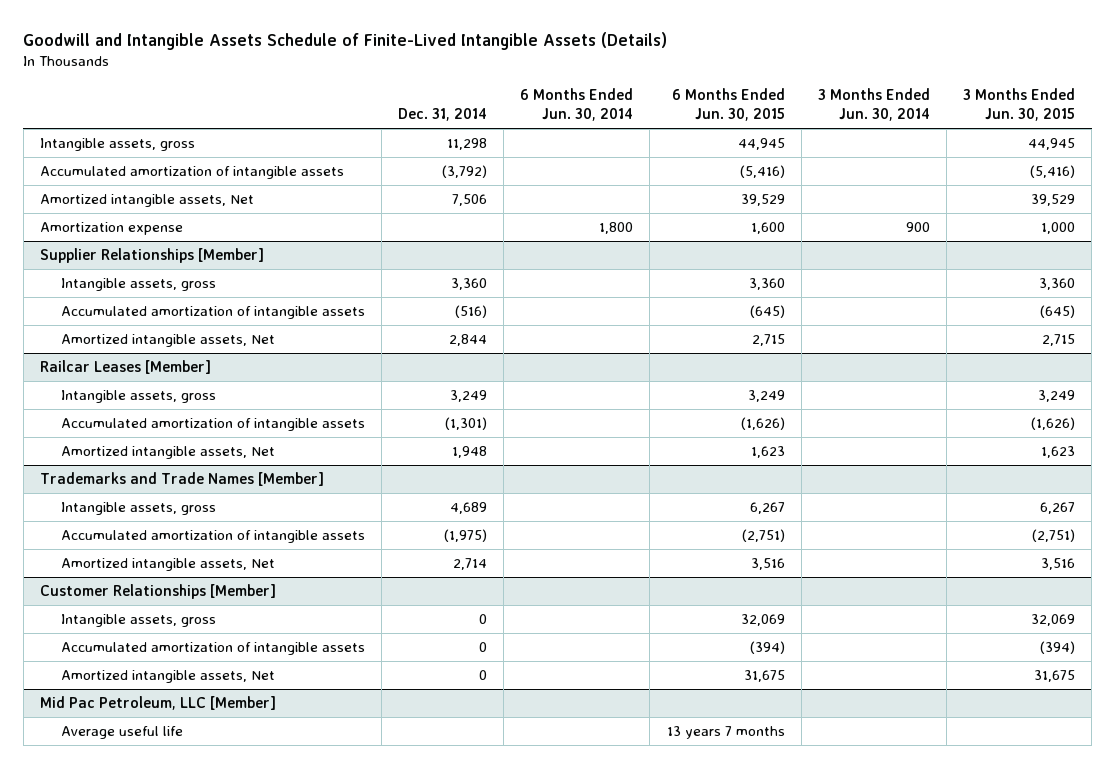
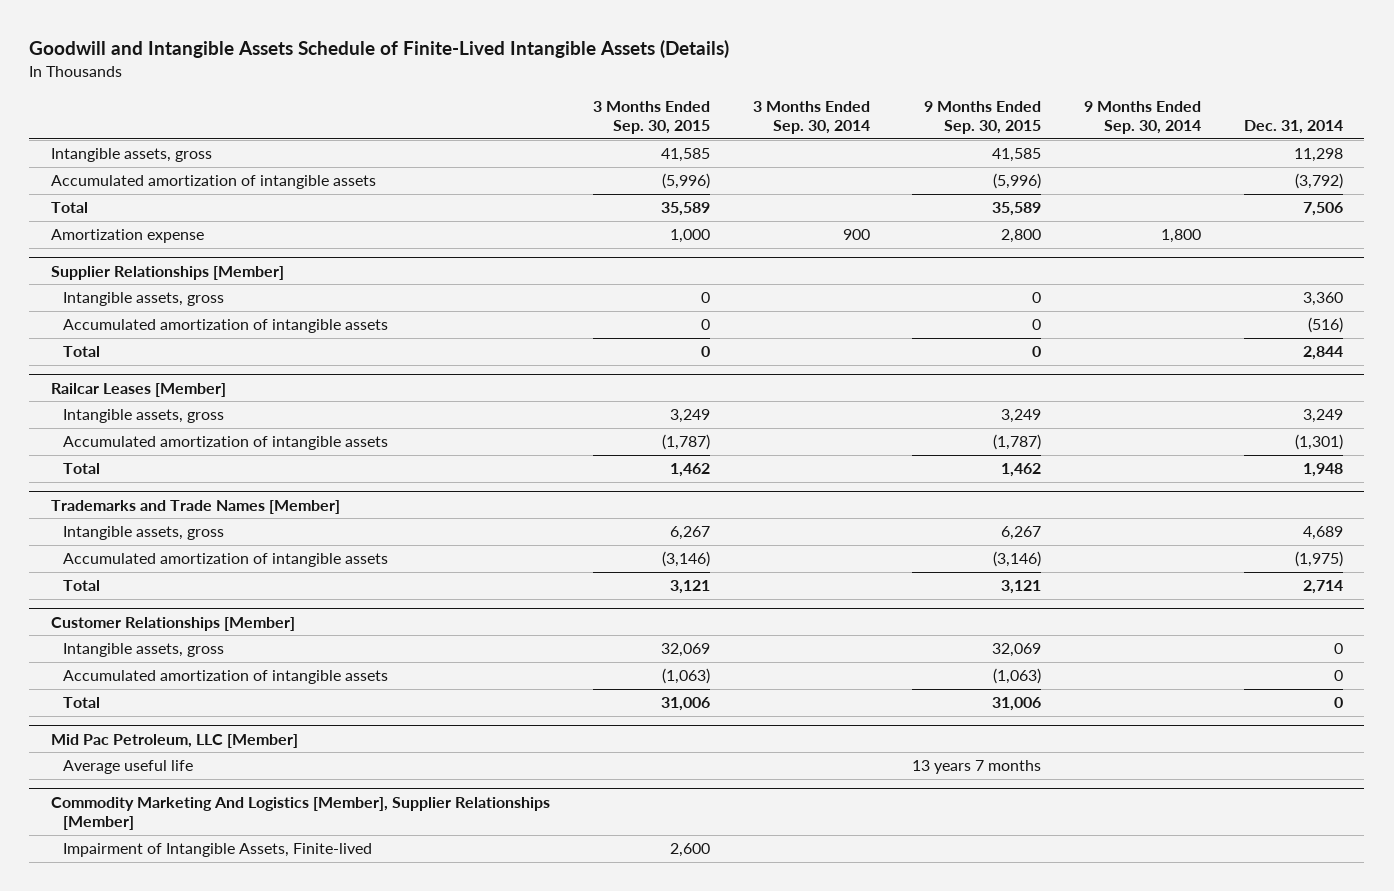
- | Dec. 31, 2014 | 6 Months Ended Jun. 30, 2014 | 6 Months Ended Jun. 30, 2015 | 3 Months Ended Jun. 30, 2014 | 3 Months Ended Jun. 30, 2015
+ | 3 Months Ended Sep. 30, 2015 | 3 Months Ended Sep. 30, 2014 | 9 Months Ended Sep. 30, 2015 | 9 Months Ended Sep. 30, 2014 | Dec. 31, 2014
- Amortized intangible assets, Net | 7,506 | | 39,529 | | 39,529
+ Total | 35,589 | | 35,589 | | 7,506
@ Supplier Relationships [Member]
- Amortized intangible assets, Net | 2,844 | | 2,715 | | 2,715
+ Total | 0 | | 0 | | 2,844
@ Railcar Leases [Member]
- Amortized intangible assets, Net | 1,948 | | 1,623 | | 1,623
+ Total | 1,462 | | 1,462 | | 1,948
@ Trademarks and Trade Names [Member]
- Amortized intangible assets, Net | 2,714 | | 3,516 | | 3,516
+ Total | 3,121 | | 3,121 | | 2,714
@ Customer Relationships [Member]
- Amortized intangible assets, Net | 0 | | 31,675 | | 31,675
+ Total | 31,006 | | 31,006 | | 0
+ Commodity Marketing And Logistics [Member], Supplier Relationships [Member]
+ Impairment of Intangible Assets, Finite-lived | 2,600 | | | |

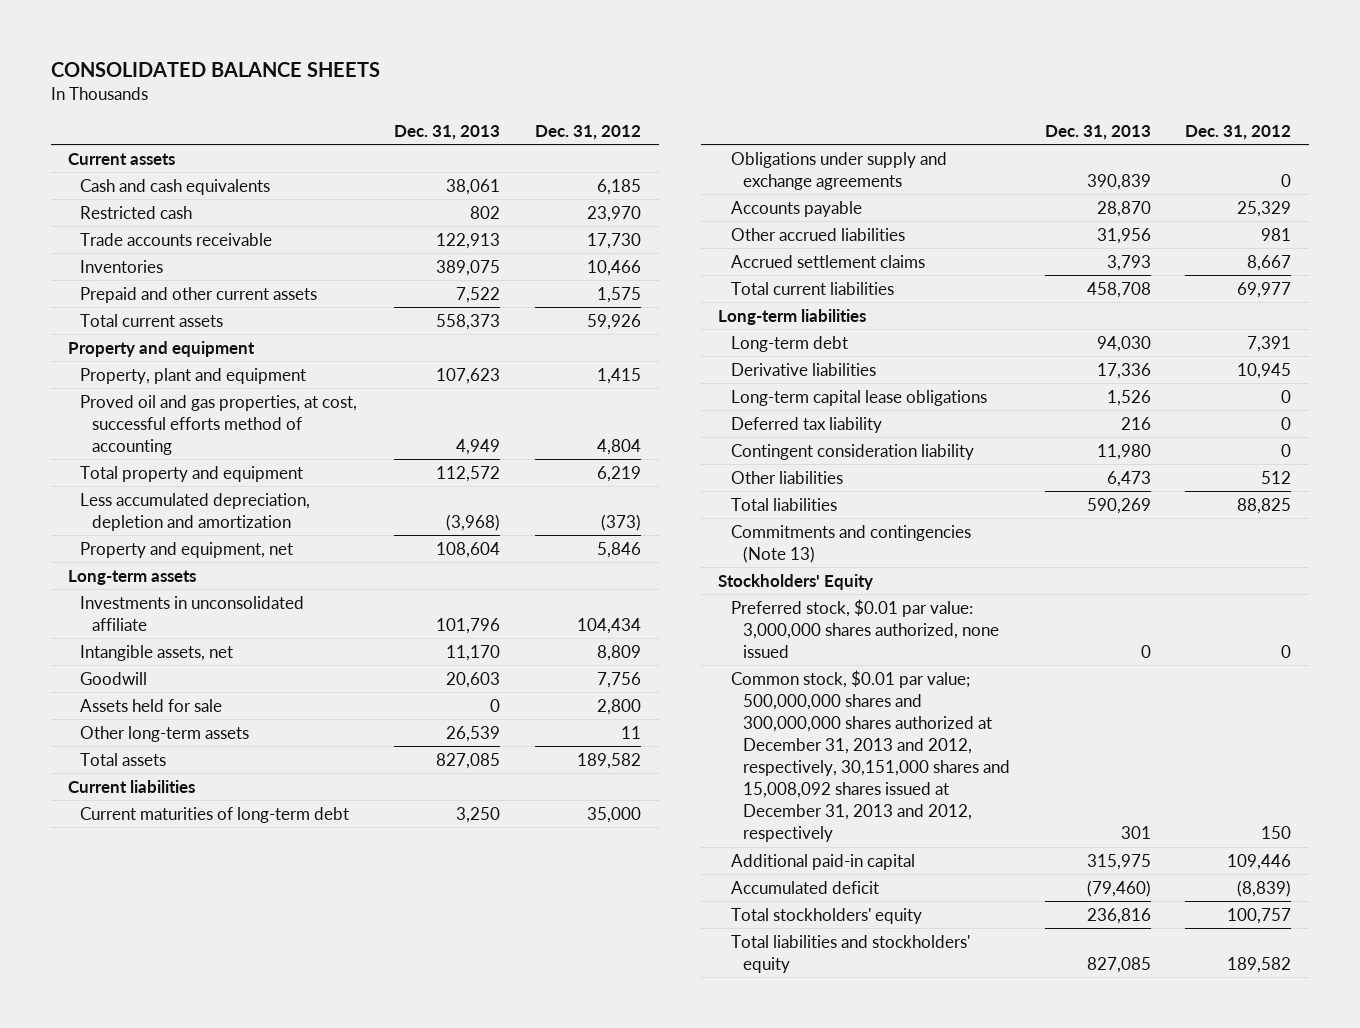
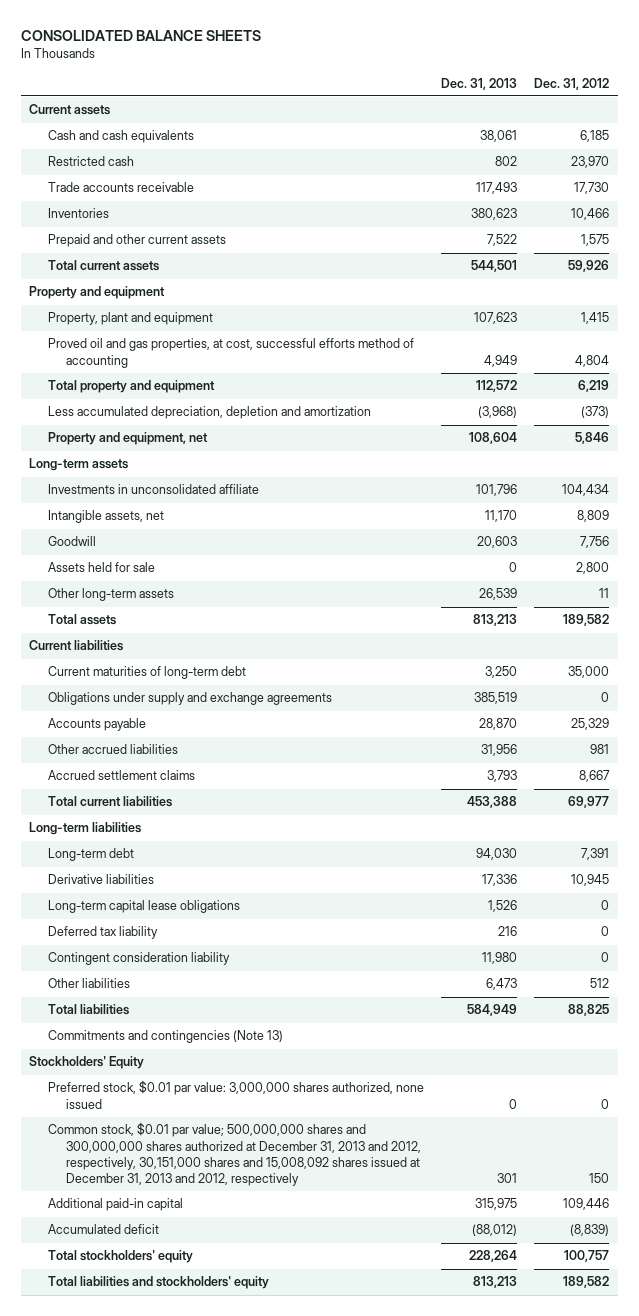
- Trade accounts receivable | 122,913 | 17,730
- Inventories | 389,075 | 10,466
+ Trade accounts receivable | 117,493 | 17,730
+ Inventories | 380,623 | 10,466
- Total current assets | 558,373 | 59,926
+ Total current assets | 544,501 | 59,926
- Total assets | 827,085 | 189,582
+ Total assets | 813,213 | 189,582
- Obligations under supply and exchange agreements | 390,839 | 0
+ Obligations under supply and exchange agreements | 385,519 | 0
- Total current liabilities | 458,708 | 69,977
+ Total current liabilities | 453,388 | 69,977
- Total liabilities | 590,269 | 88,825
+ Total liabilities | 584,949 | 88,825
- Accumulated deficit | (79,460) | (8,839)
- Total stockholders' equity | 236,816 | 100,757
- Total liabilities and stockholders' equity | 827,085 | 189,582
+ Accumulated deficit | (88,012) | (8,839)
+ Total stockholders' equity | 228,264 | 100,757
+ Total liabilities and stockholders' equity | 813,213 | 189,582

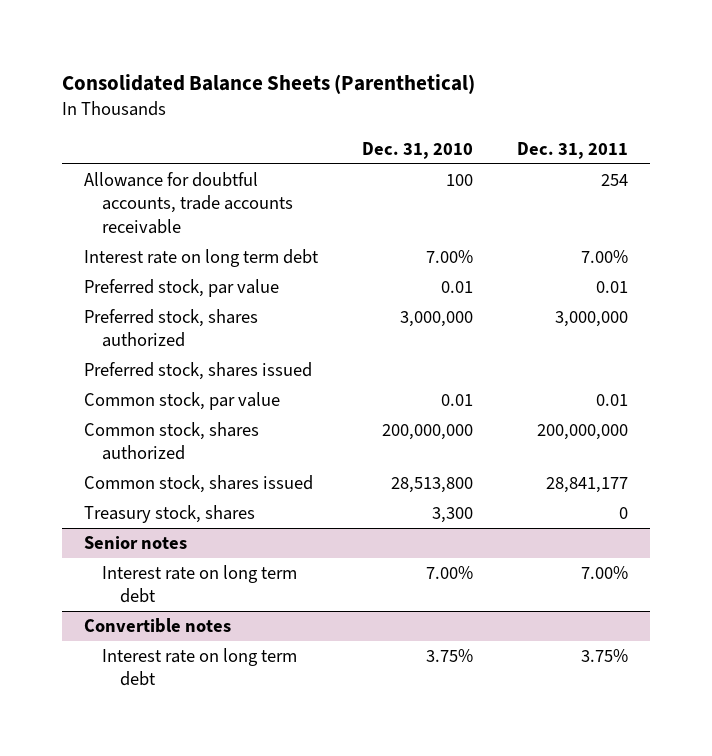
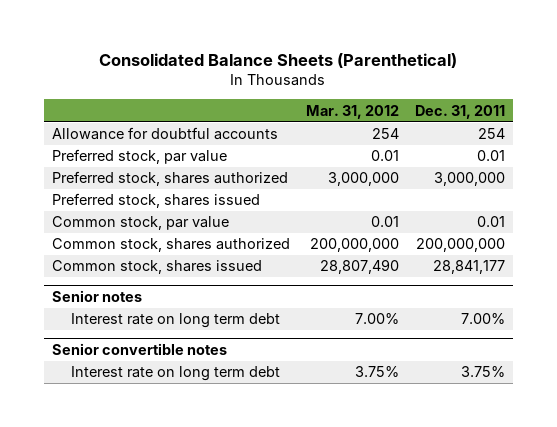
- | Dec. 31, 2010 | Dec. 31, 2011
+ | Mar. 31, 2012 | Dec. 31, 2011
- Allowance for doubtful accounts, trade accounts receivable | 100 | 254
- Interest rate on long term debt | 7.00% | 7.00%
+ Allowance for doubtful accounts | 254 | 254
- Treasury stock, shares | 3,300 | 0
- Convertible notes
+ Senior convertible notes

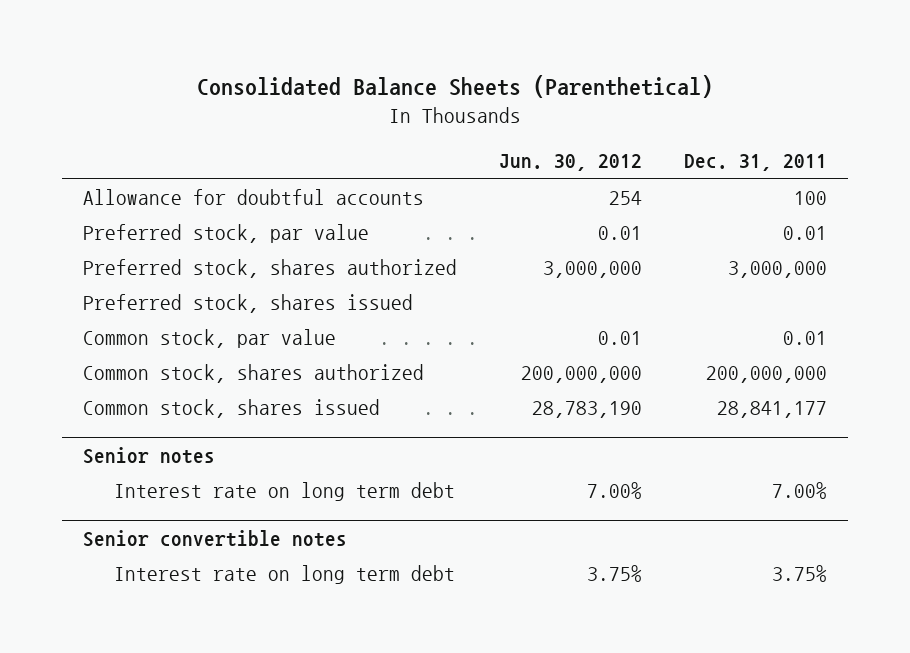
- | Mar. 31, 2012 | Dec. 31, 2011
+ | Jun. 30, 2012 | Dec. 31, 2011
- Allowance for doubtful accounts | 254 | 254
+ Allowance for doubtful accounts | 254 | 100

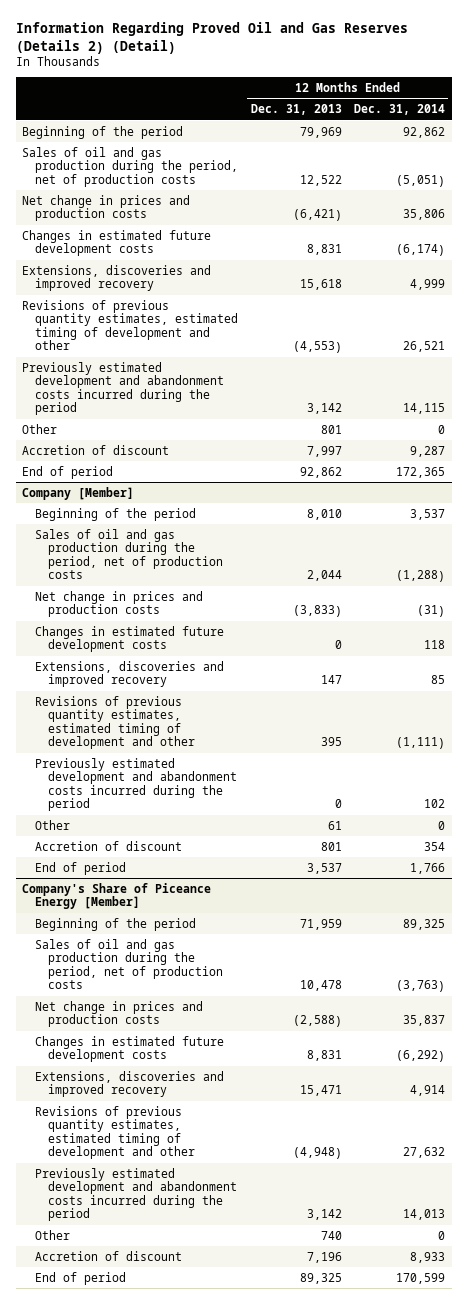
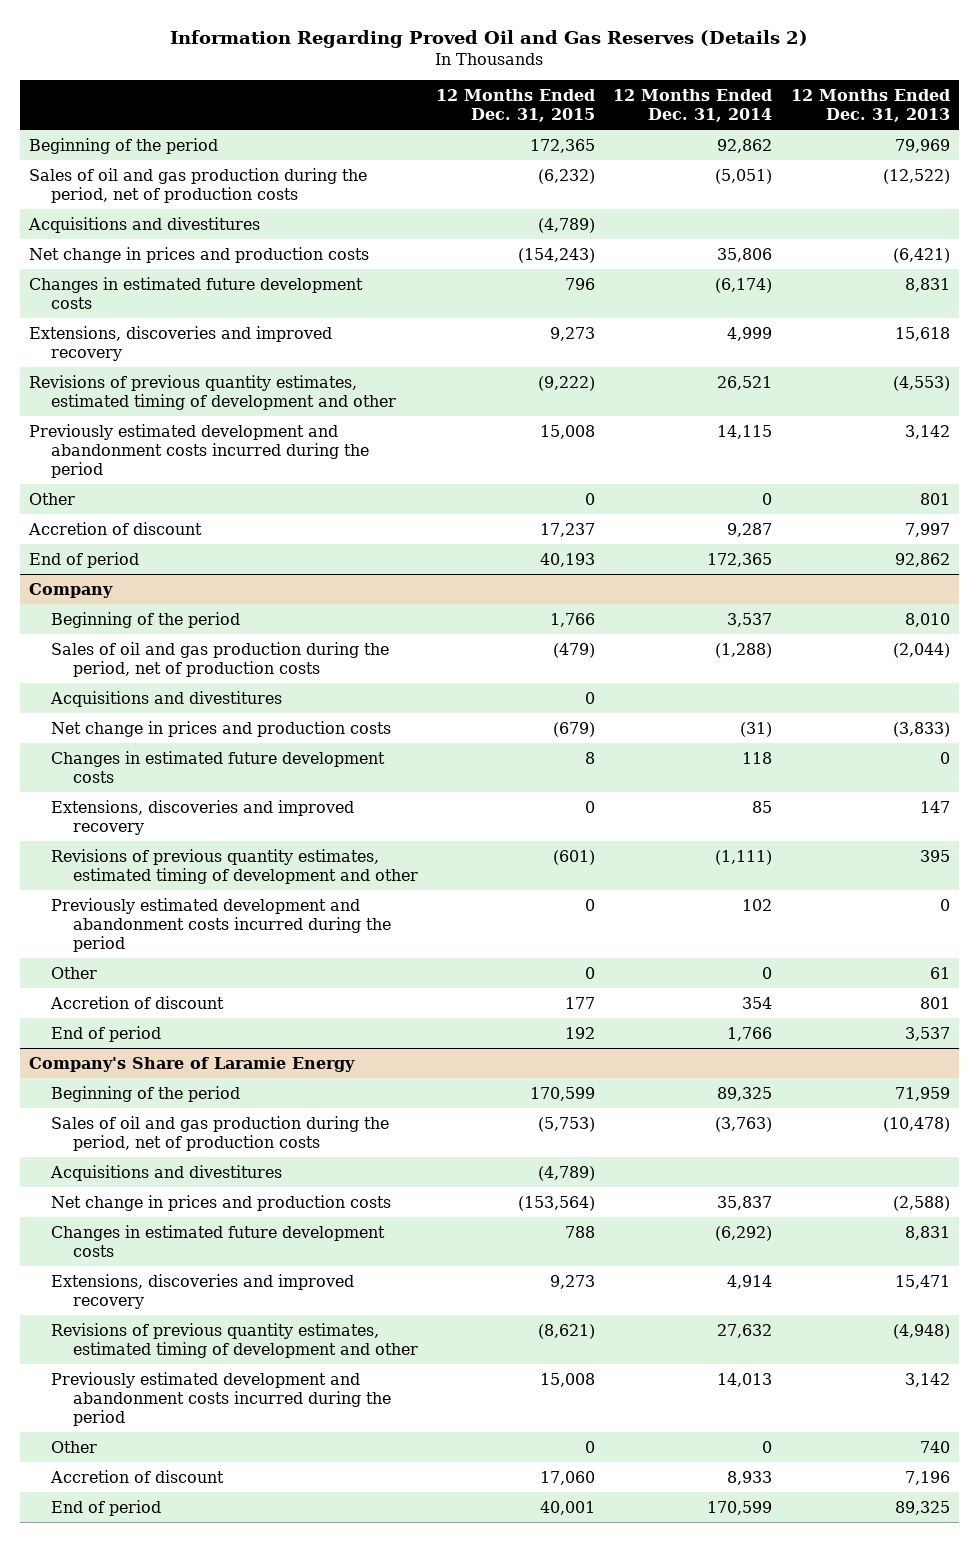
- Information Regarding Proved Oil and Gas Reserves (Details 2) (Detail)
+ Information Regarding Proved Oil and Gas Reserves (Details 2)
- | 12 Months Ended Dec. 31, 2013 | 12 Months Ended Dec. 31, 2014
+ | 12 Months Ended Dec. 31, 2015 | 12 Months Ended Dec. 31, 2014 | 12 Months Ended Dec. 31, 2013
- Sales of oil and gas production during the period, net of production costs | 12,522 | (5,051)
+ Sales of oil and gas production during the period, net of production costs | (6,232) | (5,051) | (12,522)
+ Acquisitions and divestitures | (4,789) | |
- Company [Member]
+ Company
- Sales of oil and gas production during the period, net of production costs | 2,044 | (1,288)
+ Sales of oil and gas production during the period, net of production costs | (479) | (1,288) | (2,044)
+ Acquisitions and divestitures | 0 | |
- Company's Share of Piceance Energy [Member]
+ Company's Share of Laramie Energy
- Sales of oil and gas production during the period, net of production costs | 10,478 | (3,763)
+ Sales of oil and gas production during the period, net of production costs | (5,753) | (3,763) | (10,478)
+ Acquisitions and divestitures | (4,789) | |

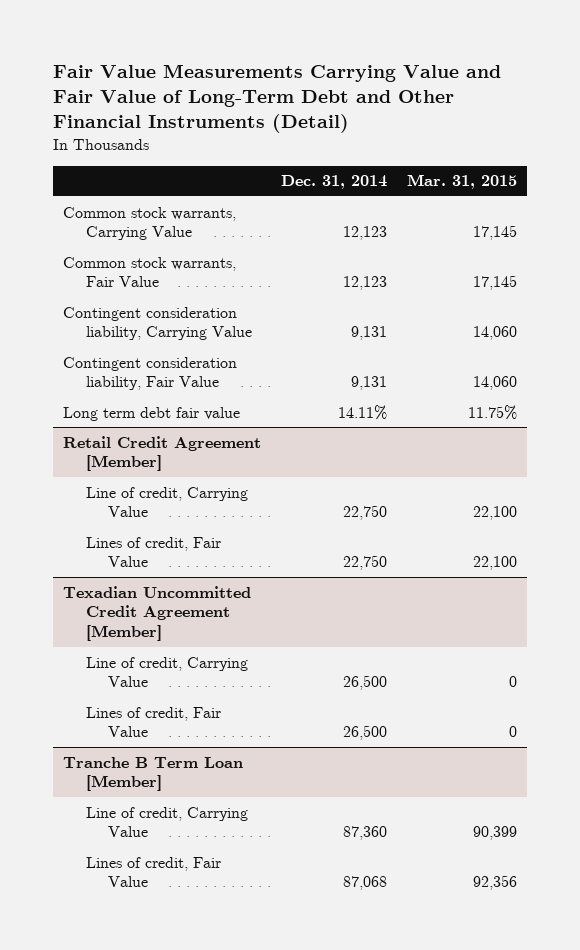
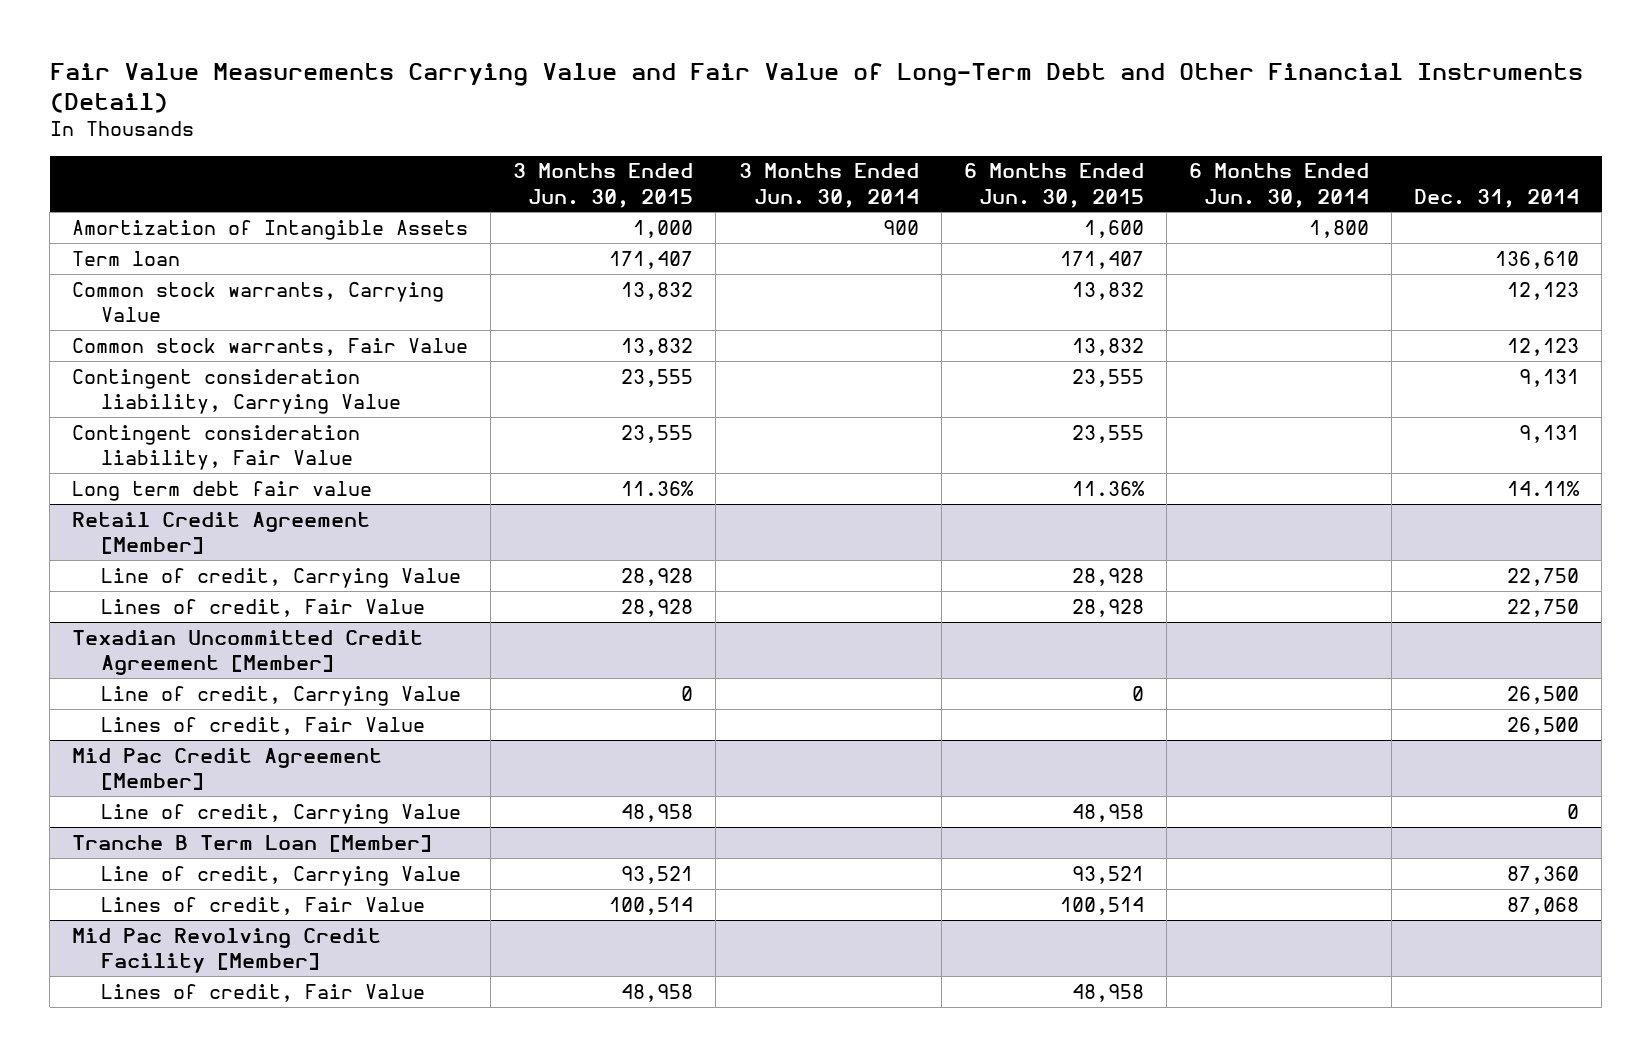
- | Dec. 31, 2014 | Mar. 31, 2015
+ | 3 Months Ended Jun. 30, 2015 | 3 Months Ended Jun. 30, 2014 | 6 Months Ended Jun. 30, 2015 | 6 Months Ended Jun. 30, 2014 | Dec. 31, 2014
+ Amortization of Intangible Assets | 1,000 | 900 | 1,600 | 1,800 |
+ Term loan | 171,407 | | 171,407 | | 136,610
+ Mid Pac Credit Agreement [Member]
+ Line of credit, Carrying Value | 48,958 | | 48,958 | | 0
+ Mid Pac Revolving Credit Facility [Member]
+ Lines of credit, Fair Value | 48,958 | | 48,958 | |

